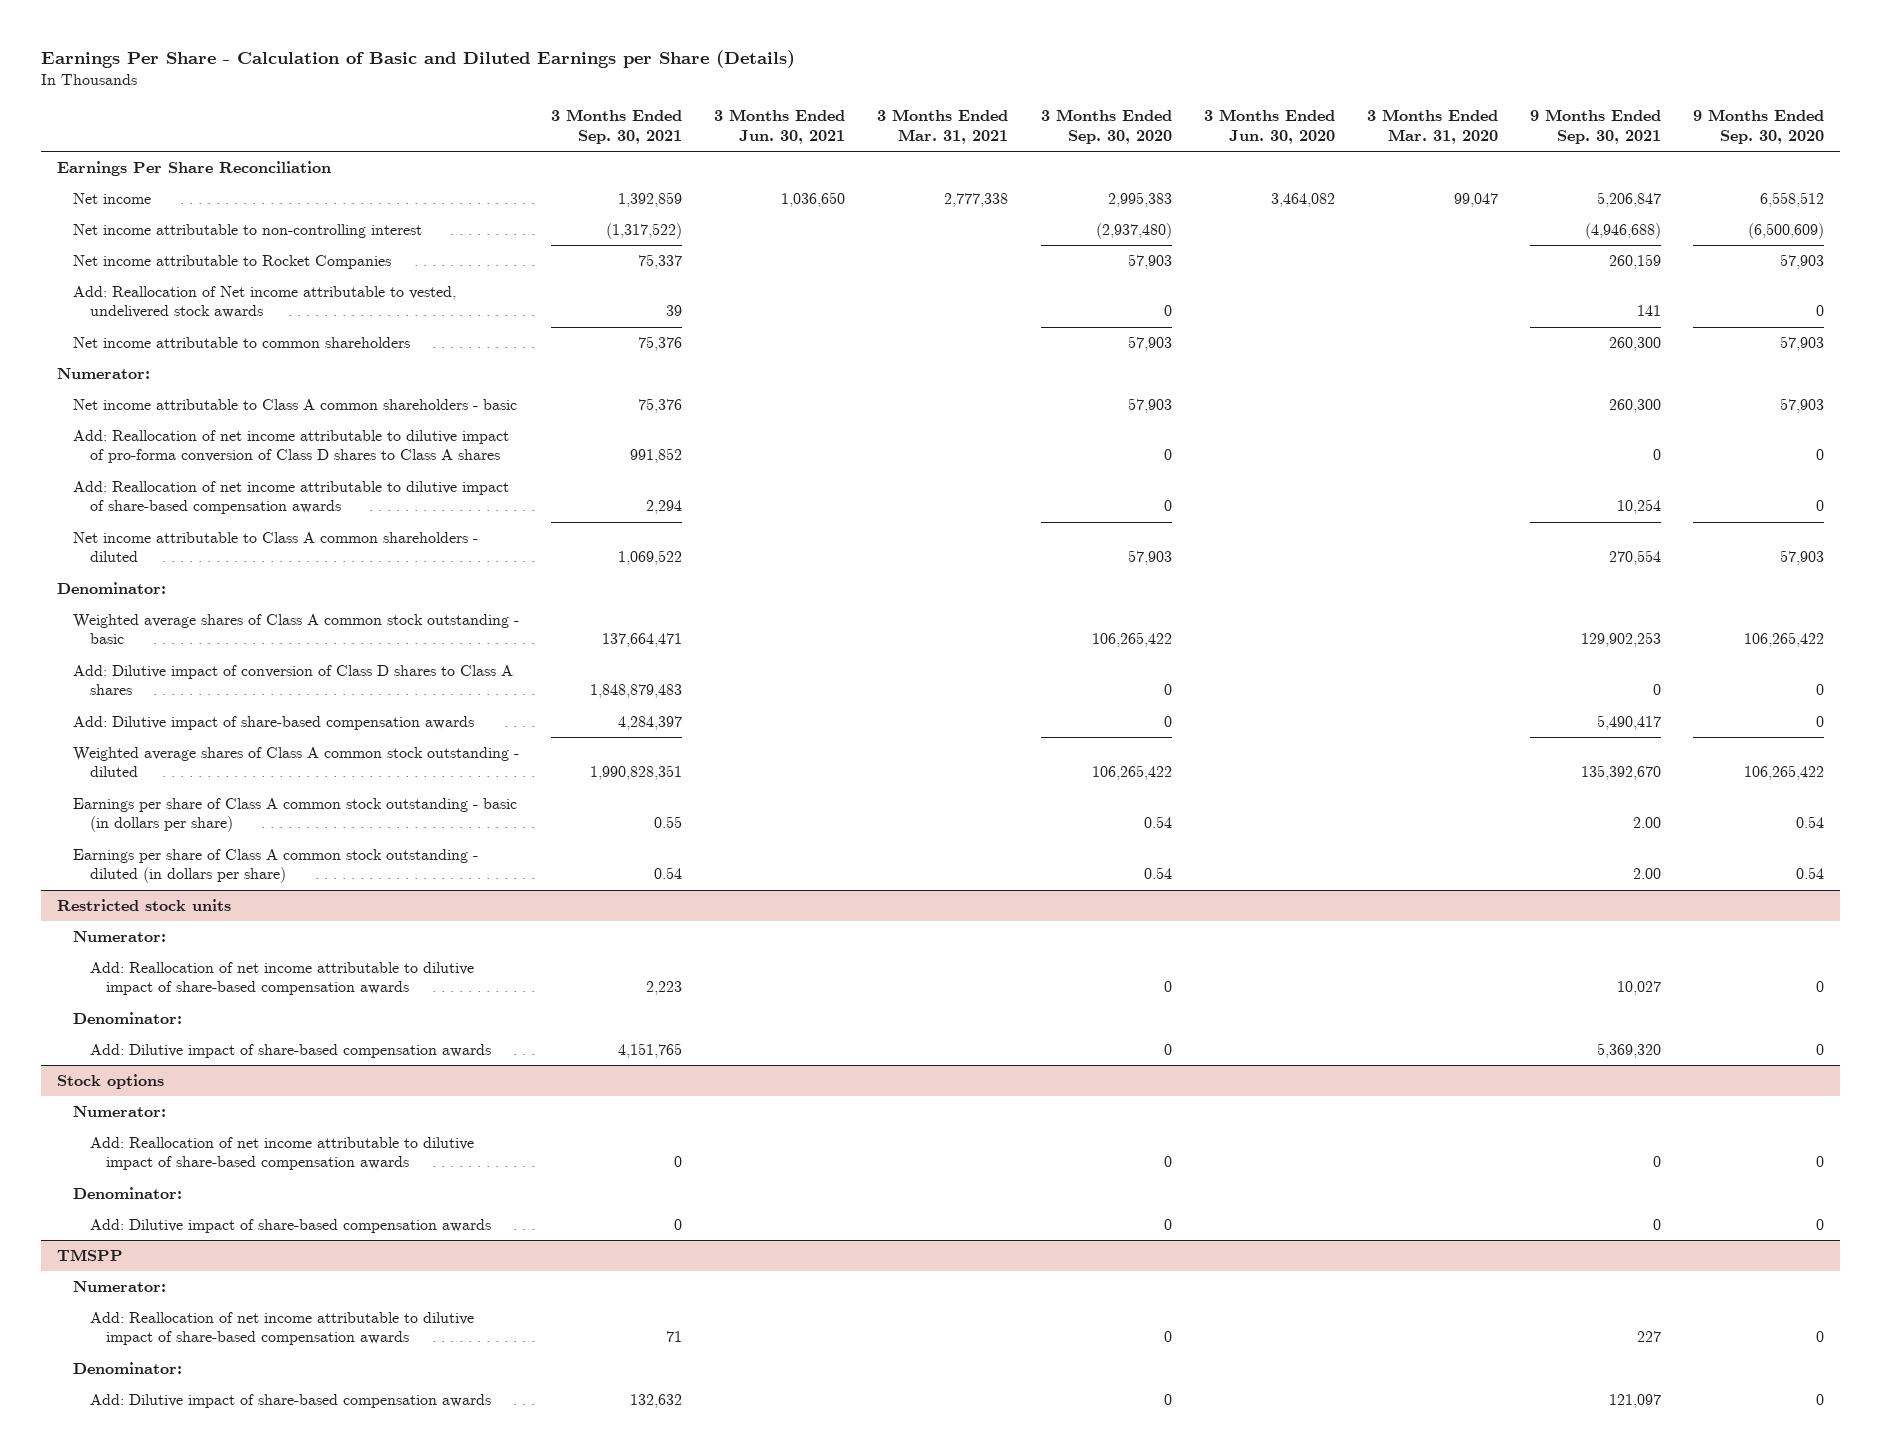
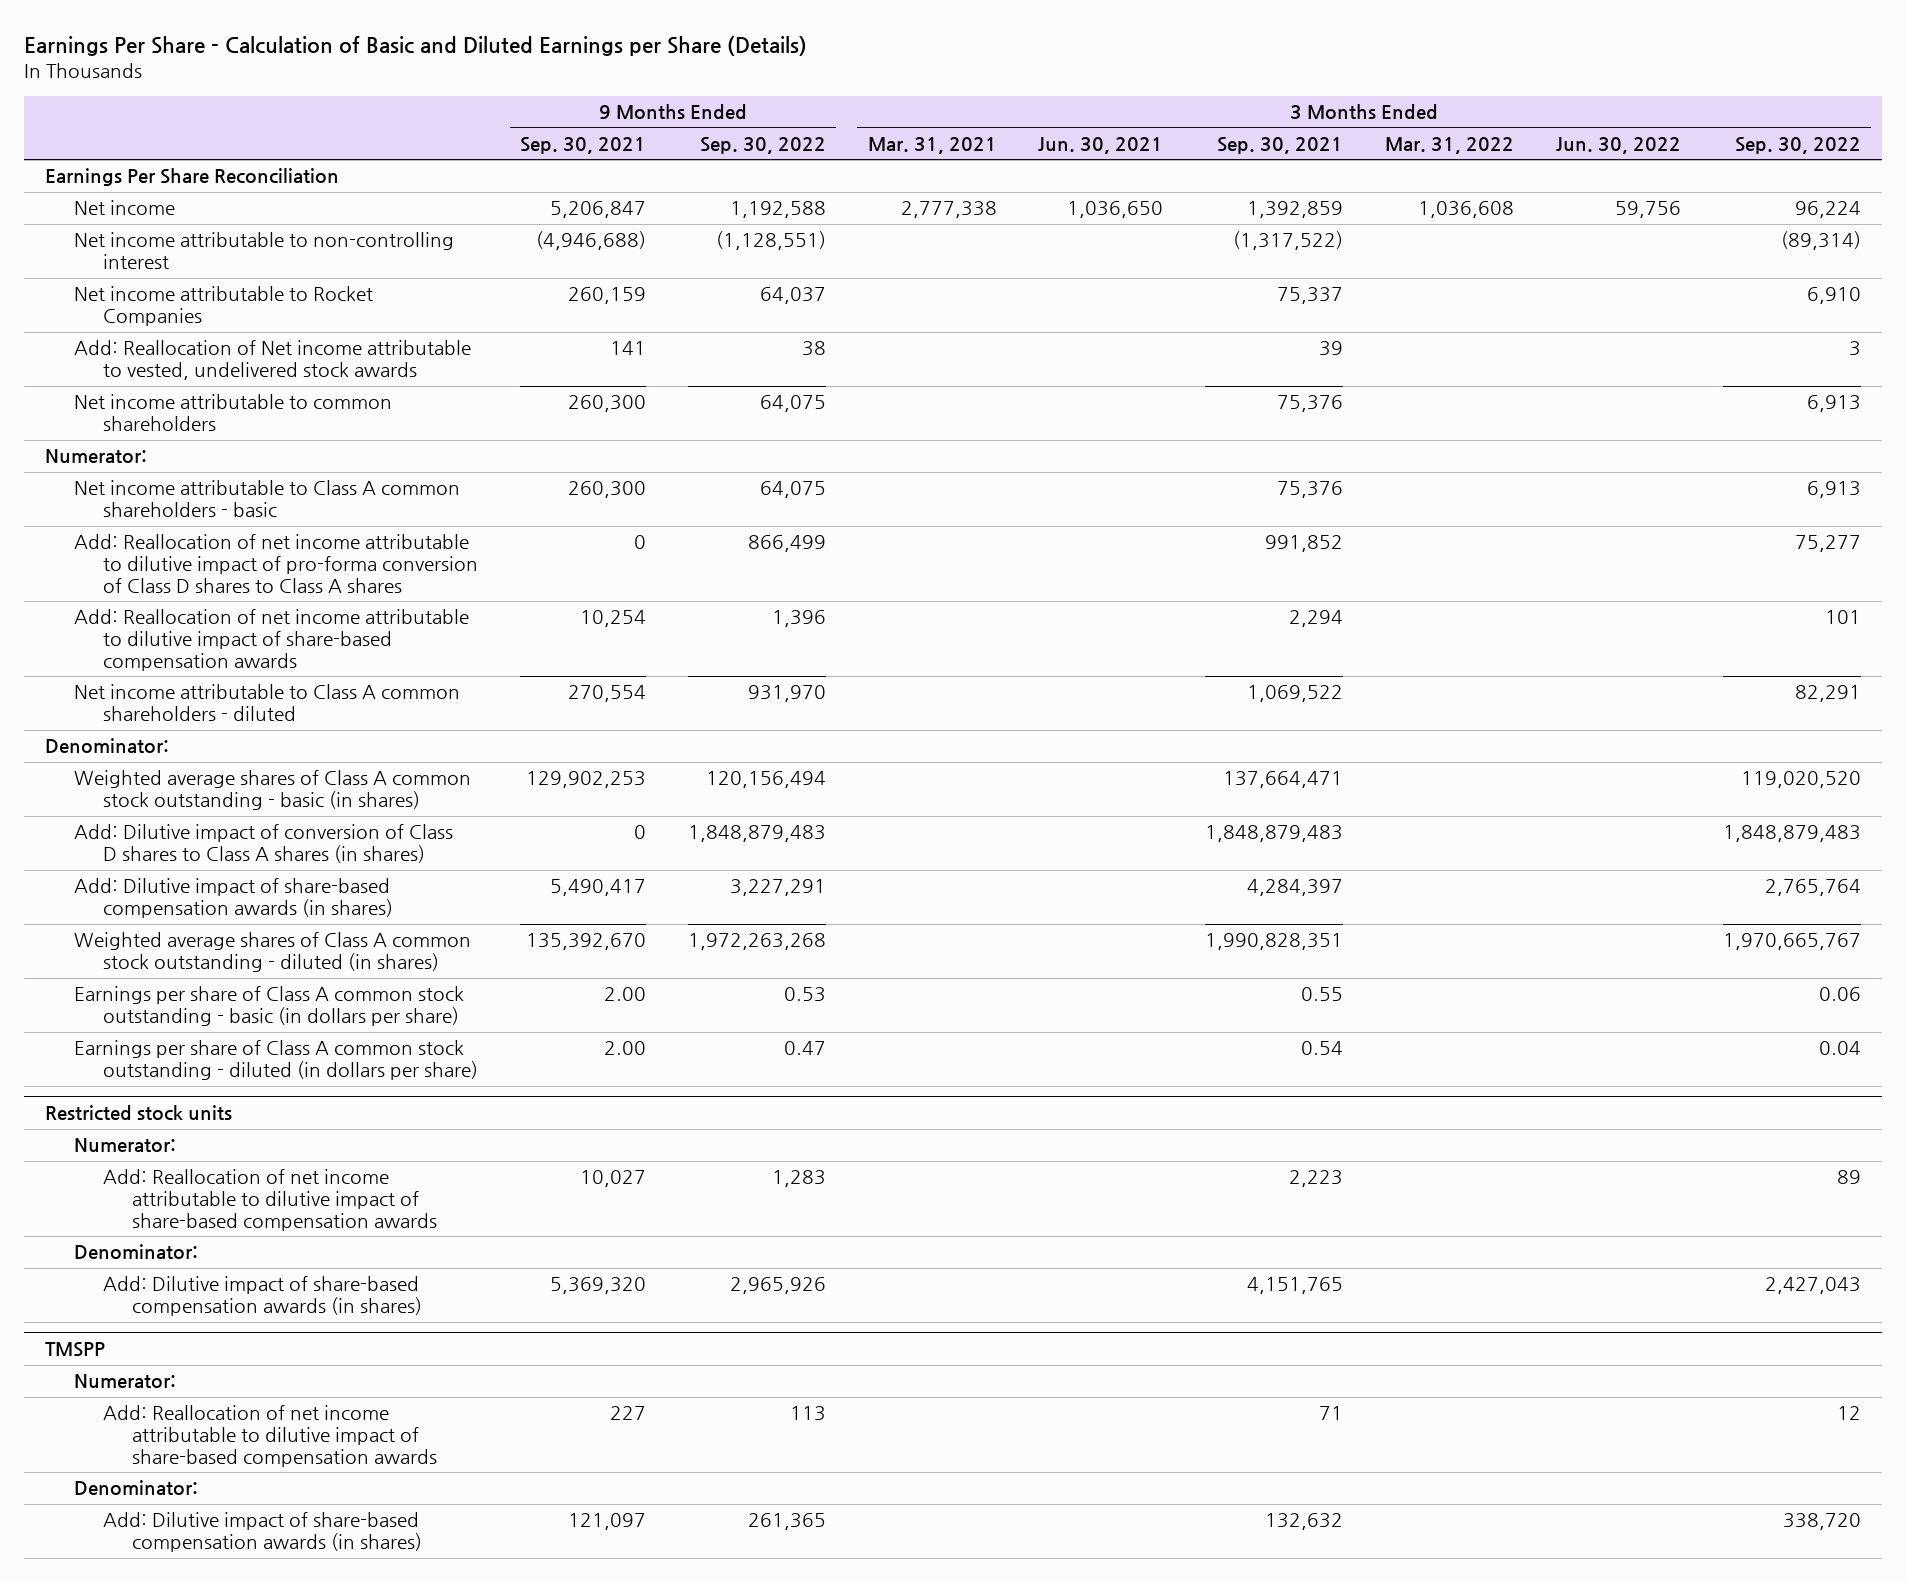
- | 3 Months Ended Sep. 30, 2021 | 3 Months Ended Jun. 30, 2021 | 3 Months Ended Mar. 31, 2021 | 3 Months Ended Sep. 30, 2020 | 3 Months Ended Jun. 30, 2020 | 3 Months Ended Mar. 31, 2020 | 9 Months Ended Sep. 30, 2021 | 9 Months Ended Sep. 30, 2020
+ | 9 Months Ended Sep. 30, 2021 | 9 Months Ended Sep. 30, 2022 | 3 Months Ended Mar. 31, 2021 | 3 Months Ended Jun. 30, 2021 | 3 Months Ended Sep. 30, 2021 | 3 Months Ended Mar. 31, 2022 | 3 Months Ended Jun. 30, 2022 | 3 Months Ended Sep. 30, 2022
- Weighted average shares of Class A common stock outstanding - basic | 137,664,471 | | | 106,265,422 | | | 129,902,253 | 106,265,422
- Add: Dilutive impact of conversion of Class D shares to Class A shares | 1,848,879,483 | | | 0 | | | 0 | 0
- Add: Dilutive impact of share-based compensation awards | 4,284,397 | | | 0 | | | 5,490,417 | 0
- Weighted average shares of Class A common stock outstanding - diluted | 1,990,828,351 | | | 106,265,422 | | | 135,392,670 | 106,265,422
+ Weighted average shares of Class A common stock outstanding - basic (in shares) | 129,902,253 | 120,156,494 | | | 137,664,471 | | | 119,020,520
+ Add: Dilutive impact of conversion of Class D shares to Class A shares (in shares) | 0 | 1,848,879,483 | | | 1,848,879,483 | | | 1,848,879,483
+ Add: Dilutive impact of share-based compensation awards (in shares) | 5,490,417 | 3,227,291 | | | 4,284,397 | | | 2,765,764
+ Weighted average shares of Class A common stock outstanding - diluted (in shares) | 135,392,670 | 1,972,263,268 | | | 1,990,828,351 | | | 1,970,665,767
@ Restricted stock units
- Add: Dilutive impact of share-based compensation awards | 4,151,765 | | | 0 | | | 5,369,320 | 0
- Stock options
- Numerator:
- Add: Reallocation of net income attributable to dilutive impact of share-based compensation awards | 0 | | | 0 | | | 0 | 0
- Denominator:
- Add: Dilutive impact of share-based compensation awards | 0 | | | 0 | | | 0 | 0
@ Restricted stock units
+ Add: Dilutive impact of share-based compensation awards (in shares) | 5,369,320 | 2,965,926 | | | 4,151,765 | | | 2,427,043
@ TMSPP
- Add: Dilutive impact of share-based compensation awards | 132,632 | | | 0 | | | 121,097 | 0
+ Add: Dilutive impact of share-based compensation awards (in shares) | 121,097 | 261,365 | | | 132,632 | | | 338,720

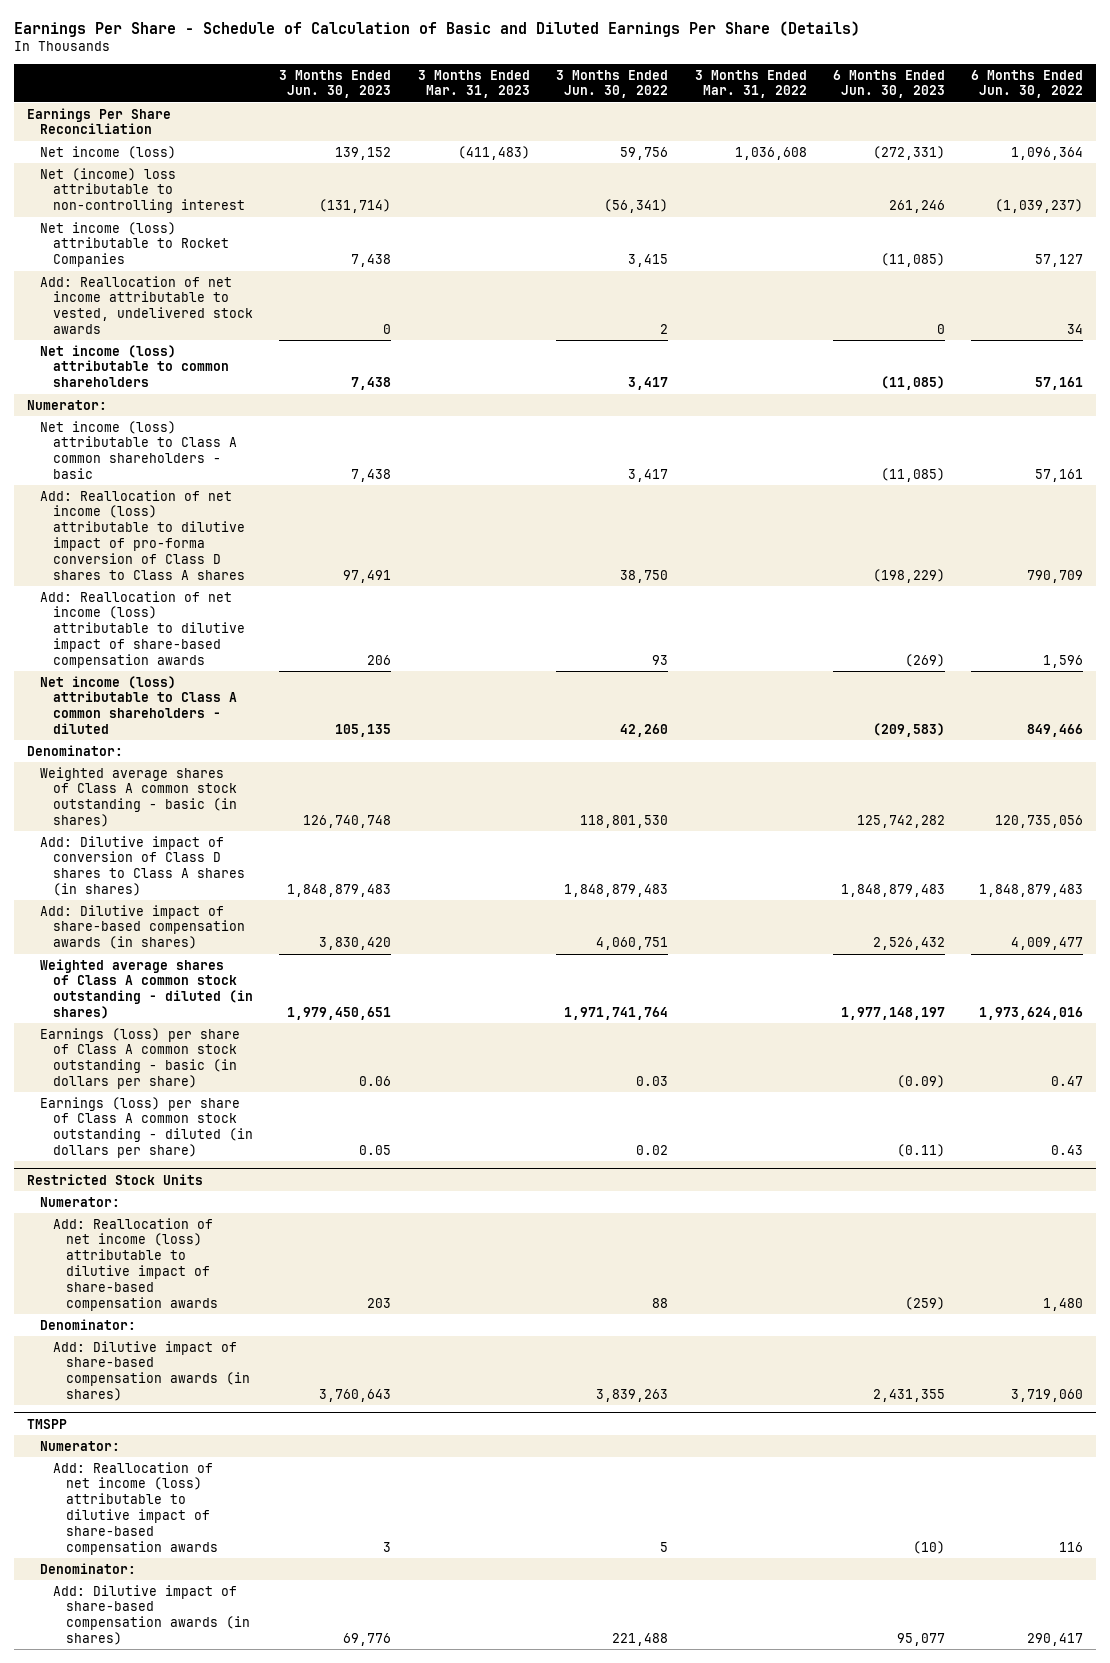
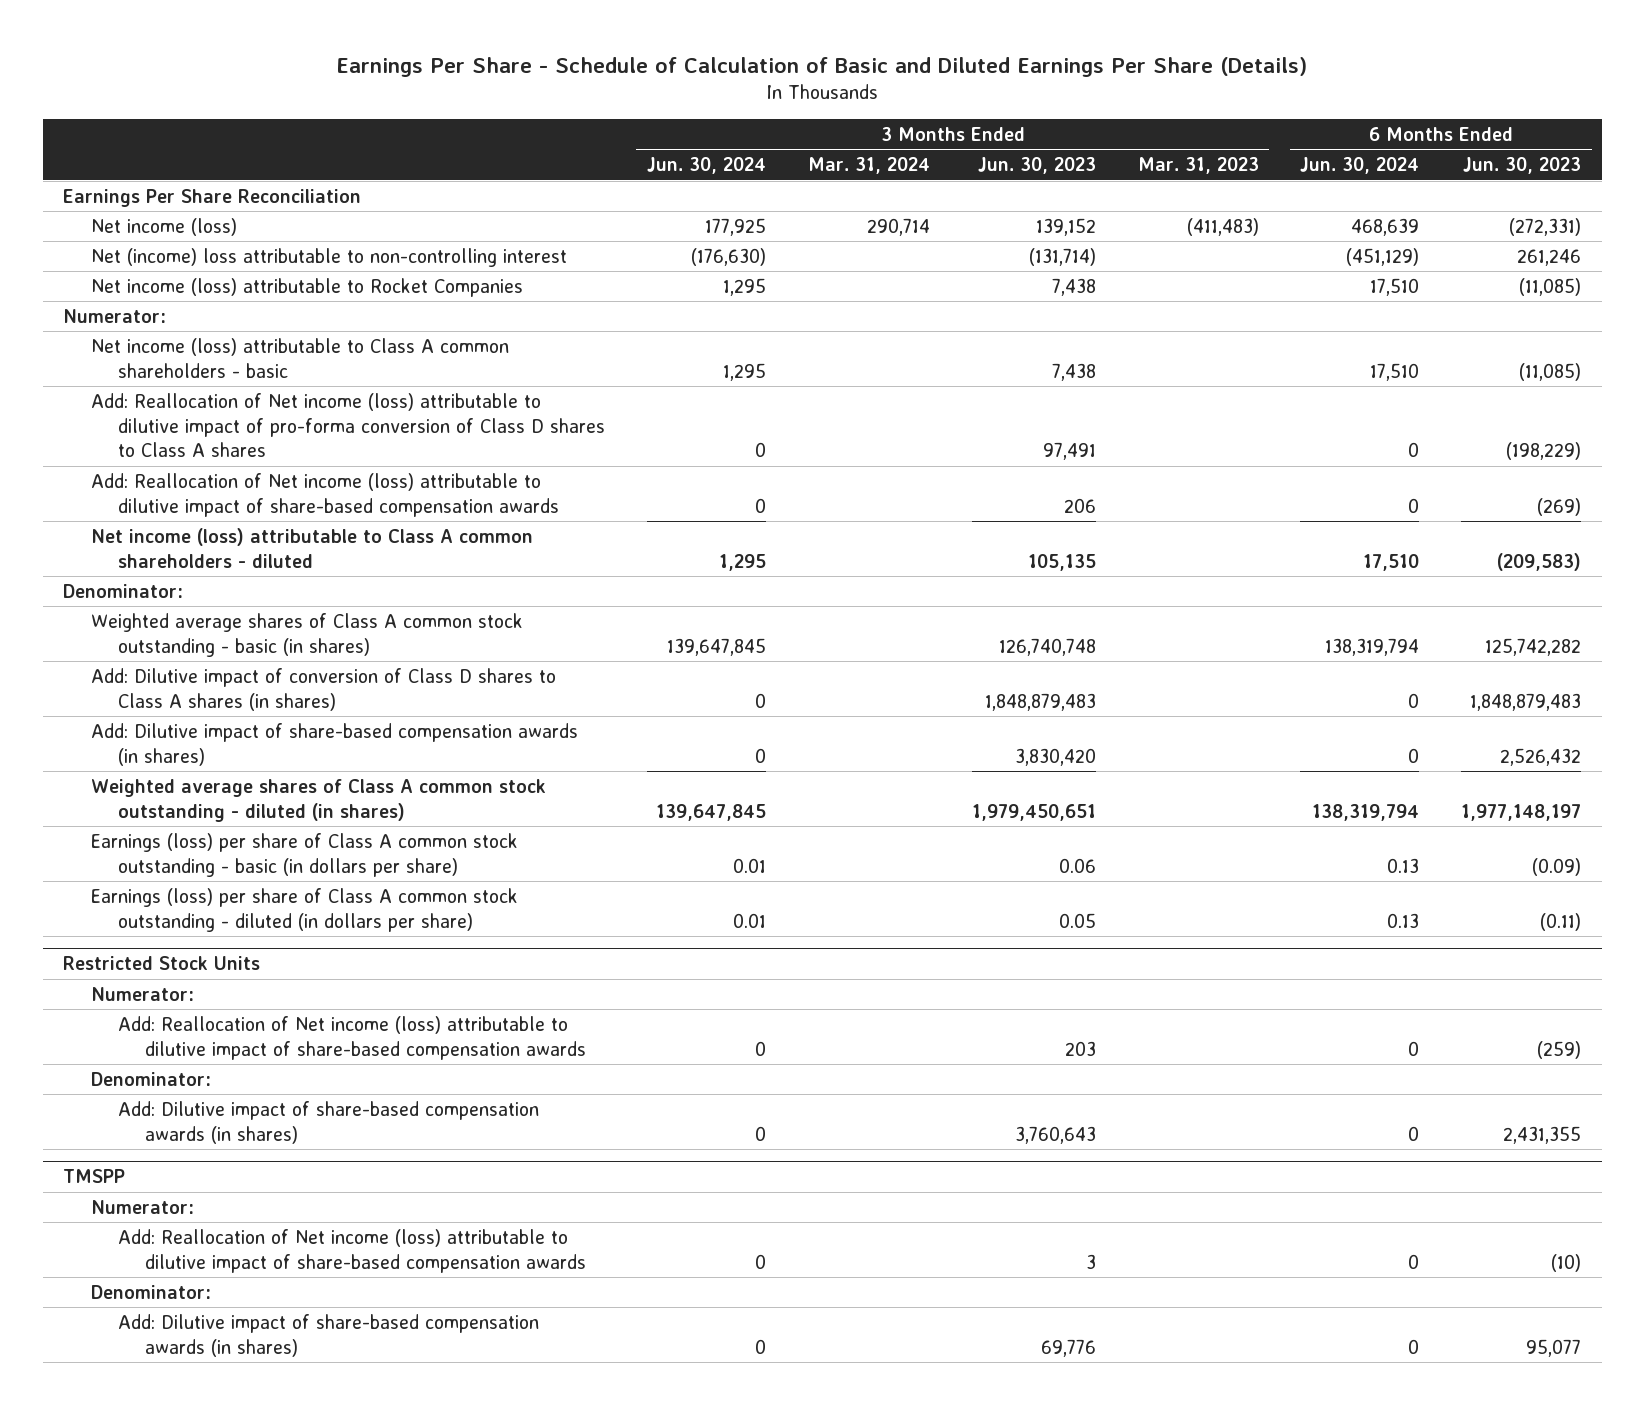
- | 3 Months Ended Jun. 30, 2023 | 3 Months Ended Mar. 31, 2023 | 3 Months Ended Jun. 30, 2022 | 3 Months Ended Mar. 31, 2022 | 6 Months Ended Jun. 30, 2023 | 6 Months Ended Jun. 30, 2022
+ | 3 Months Ended Jun. 30, 2024 | 3 Months Ended Mar. 31, 2024 | 3 Months Ended Jun. 30, 2023 | 3 Months Ended Mar. 31, 2023 | 6 Months Ended Jun. 30, 2024 | 6 Months Ended Jun. 30, 2023
- Add: Reallocation of net income attributable to vested, undelivered stock awards | 0 | | 2 | | 0 | 34
- Net income (loss) attributable to common shareholders | 7,438 | | 3,417 | | (11,085) | 57,161
- Add: Reallocation of net income (loss) attributable to dilutive impact of pro-forma conversion of Class D shares to Class A shares | 97,491 | | 38,750 | | (198,229) | 790,709
- Add: Reallocation of net income (loss) attributable to dilutive impact of share-based compensation awards | 206 | | 93 | | (269) | 1,596
+ Add: Reallocation of Net income (loss) attributable to dilutive impact of pro-forma conversion of Class D shares to Class A shares | 0 | | 97,491 | | 0 | (198,229)
+ Add: Reallocation of Net income (loss) attributable to dilutive impact of share-based compensation awards | 0 | | 206 | | 0 | (269)
@ Restricted Stock Units
- Add: Reallocation of net income (loss) attributable to dilutive impact of share-based compensation awards | 203 | | 88 | | (259) | 1,480
+ Add: Reallocation of Net income (loss) attributable to dilutive impact of share-based compensation awards | 0 | | 203 | | 0 | (259)
@ TMSPP
- Add: Reallocation of net income (loss) attributable to dilutive impact of share-based compensation awards | 3 | | 5 | | (10) | 116
+ Add: Reallocation of Net income (loss) attributable to dilutive impact of share-based compensation awards | 0 | | 3 | | 0 | (10)

